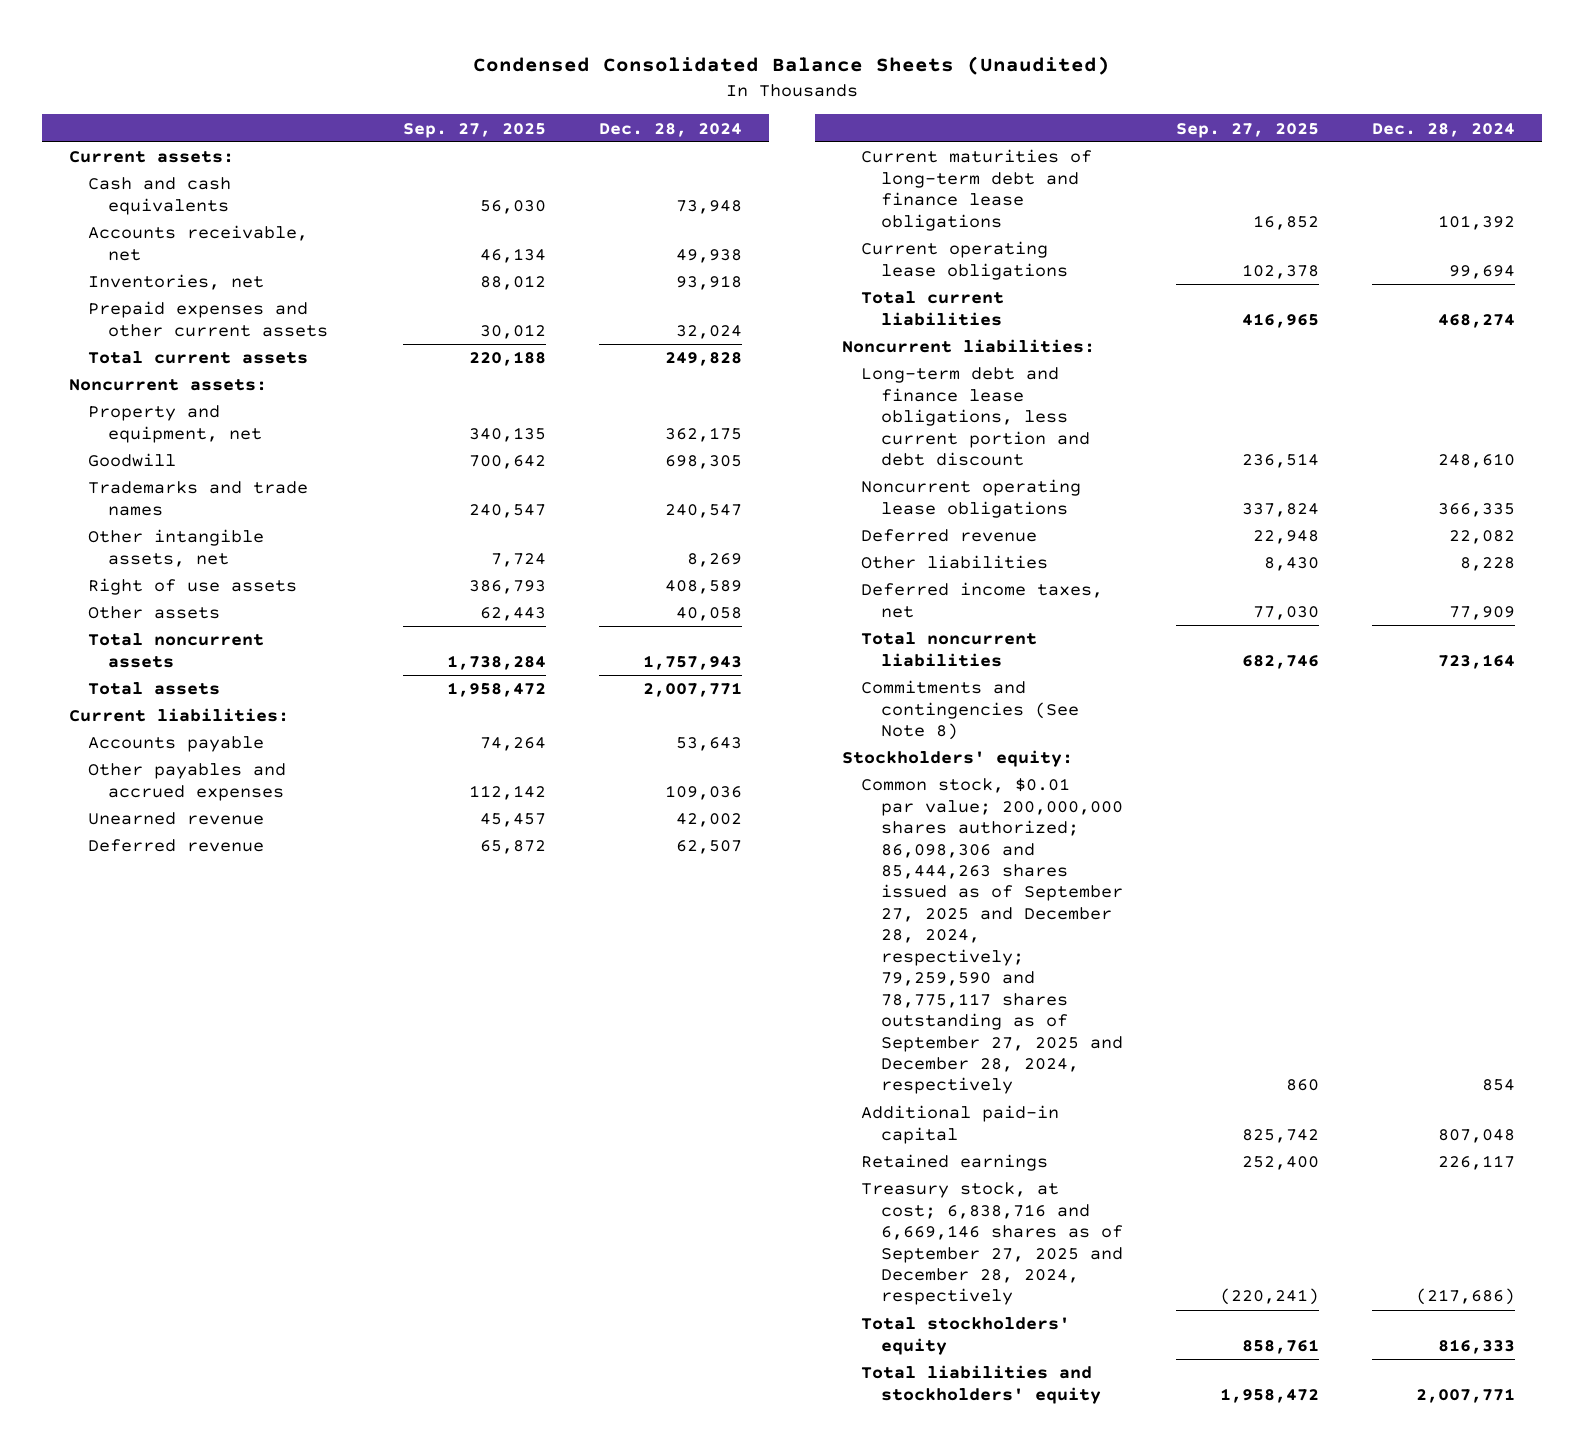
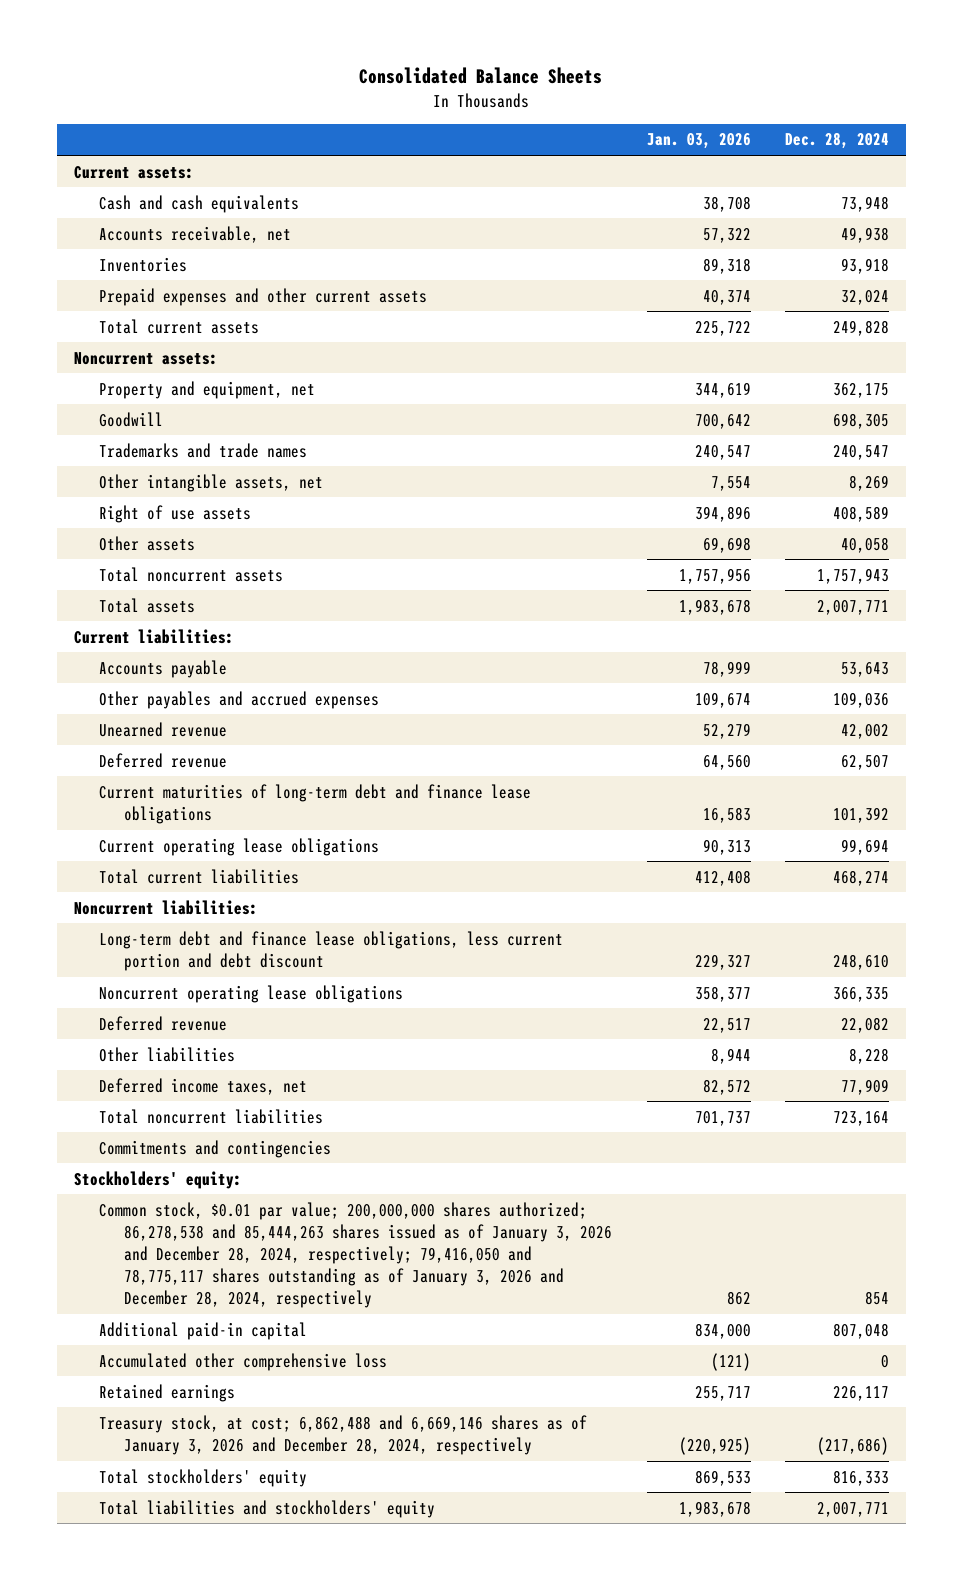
- Condensed Consolidated Balance Sheets (Unaudited)
+ Consolidated Balance Sheets
- | Sep. 27, 2025 | Dec. 28, 2024
+ | Jan. 03, 2026 | Dec. 28, 2024
- Inventories, net | 88,012 | 93,918
+ Inventories | 89,318 | 93,918
- Commitments and contingencies (See Note 8)
+ Commitments and contingencies
- Common stock, $0.01 par value; 200,000,000 shares authorized; 86,098,306 and 85,444,263 shares issued as of September 27, 2025 and December 28, 2024, respectively; 79,259,590 and 78,775,117 shares outstanding as of September 27, 2025 and December 28, 2024, respectively | 860 | 854
+ Common stock, $0.01 par value; 200,000,000 shares authorized; 86,278,538 and 85,444,263 shares issued as of January 3, 2026 and December 28, 2024, respectively; 79,416,050 and 78,775,117 shares outstanding as of January 3, 2026 and December 28, 2024, respectively | 862 | 854
+ Accumulated other comprehensive loss | (121) | 0
- Treasury stock, at cost; 6,838,716 and 6,669,146 shares as of September 27, 2025 and December 28, 2024, respectively | (220,241) | (217,686)
+ Treasury stock, at cost; 6,862,488 and 6,669,146 shares as of January 3, 2026 and December 28, 2024, respectively | (220,925) | (217,686)

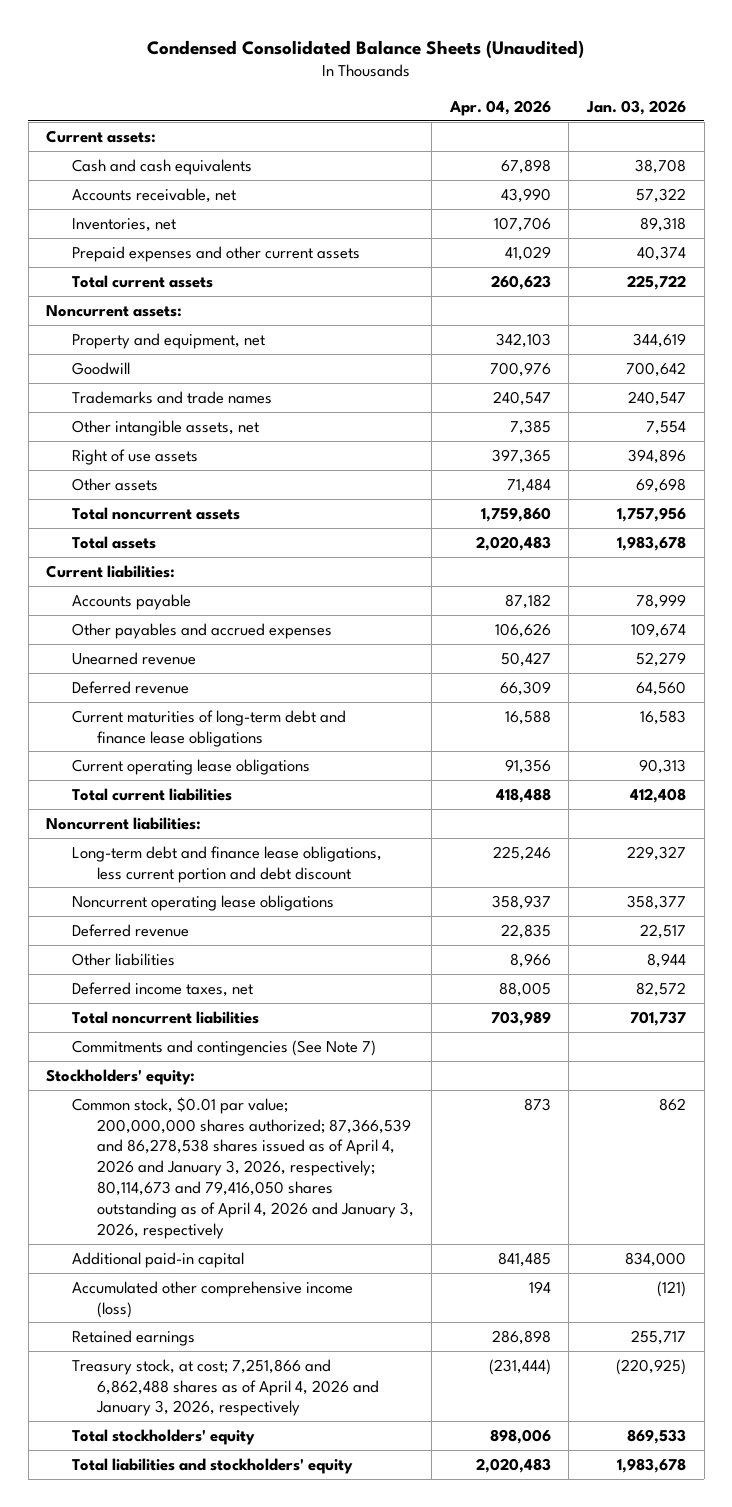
- Consolidated Balance Sheets
+ Condensed Consolidated Balance Sheets (Unaudited)
- | Jan. 03, 2026 | Dec. 28, 2024
+ | Apr. 04, 2026 | Jan. 03, 2026
- Inventories | 89,318 | 93,918
+ Inventories, net | 107,706 | 89,318
- Commitments and contingencies
+ Commitments and contingencies (See Note 7)
- Common stock, $0.01 par value; 200,000,000 shares authorized; 86,278,538 and 85,444,263 shares issued as of January 3, 2026 and December 28, 2024, respectively; 79,416,050 and 78,775,117 shares outstanding as of January 3, 2026 and December 28, 2024, respectively | 862 | 854
+ Common stock, $0.01 par value; 200,000,000 shares authorized; 87,366,539 and 86,278,538 shares issued as of April 4, 2026 and January 3, 2026, respectively; 80,114,673 and 79,416,050 shares outstanding as of April 4, 2026 and January 3, 2026, respectively | 873 | 862
- Accumulated other comprehensive loss | (121) | 0
+ Accumulated other comprehensive income (loss) | 194 | (121)
- Treasury stock, at cost; 6,862,488 and 6,669,146 shares as of January 3, 2026 and December 28, 2024, respectively | (220,925) | (217,686)
+ Treasury stock, at cost; 7,251,866 and 6,862,488 shares as of April 4, 2026 and January 3, 2026, respectively | (231,444) | (220,925)

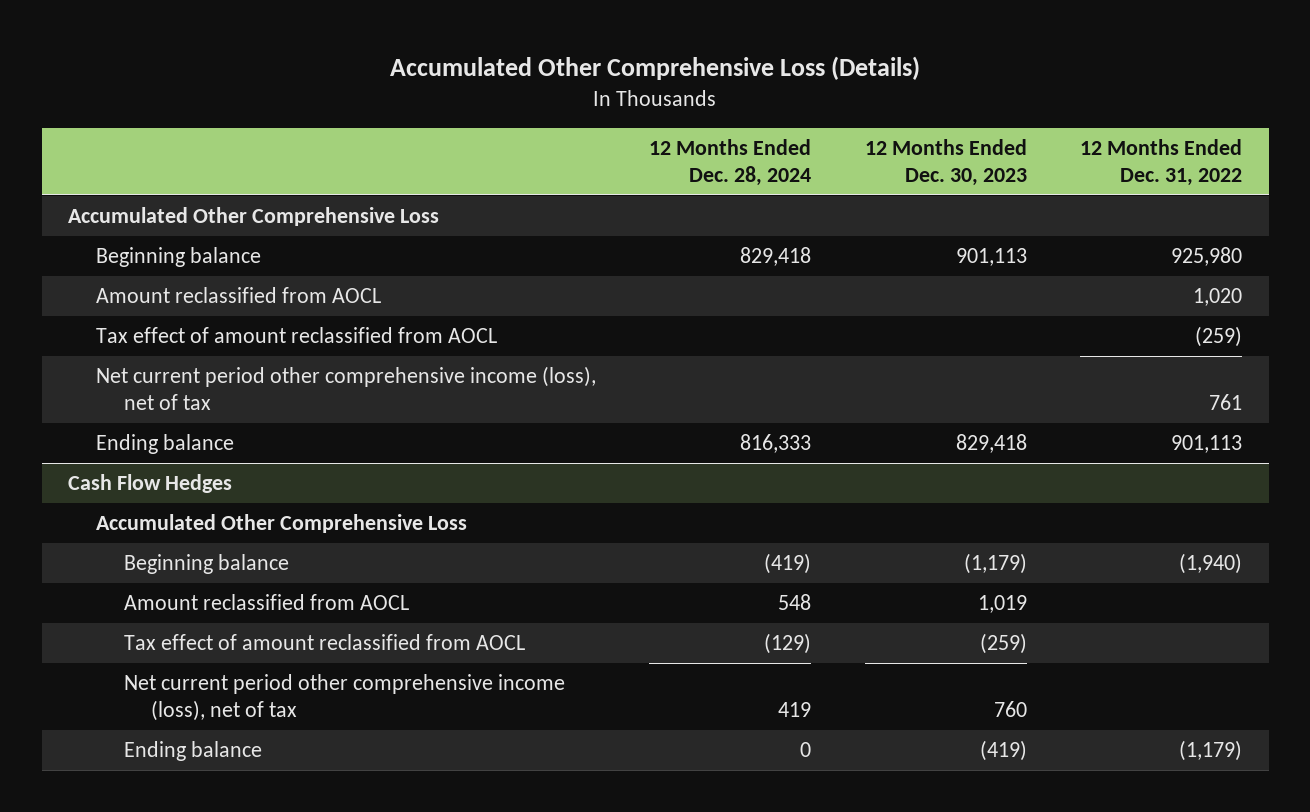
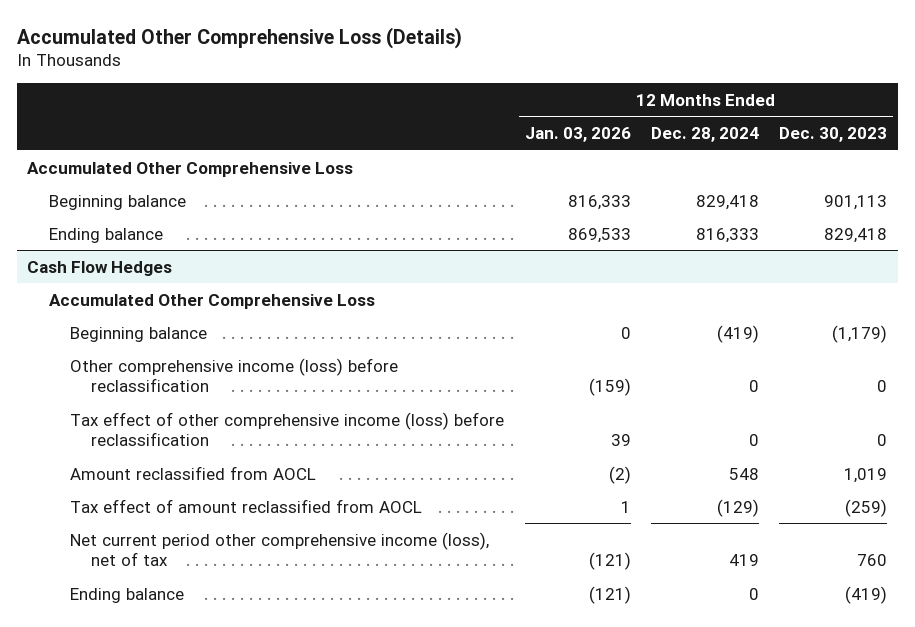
- | 12 Months Ended Dec. 28, 2024 | 12 Months Ended Dec. 30, 2023 | 12 Months Ended Dec. 31, 2022
+ | 12 Months Ended Jan. 03, 2026 | 12 Months Ended Dec. 28, 2024 | 12 Months Ended Dec. 30, 2023
- Amount reclassified from AOCL | | | 1,020
- Tax effect of amount reclassified from AOCL | | | (259)
- Net current period other comprehensive income (loss), net of tax | | | 761
@ Cash Flow Hedges
+ Other comprehensive income (loss) before reclassification | (159) | 0 | 0
+ Tax effect of other comprehensive income (loss) before reclassification | 39 | 0 | 0

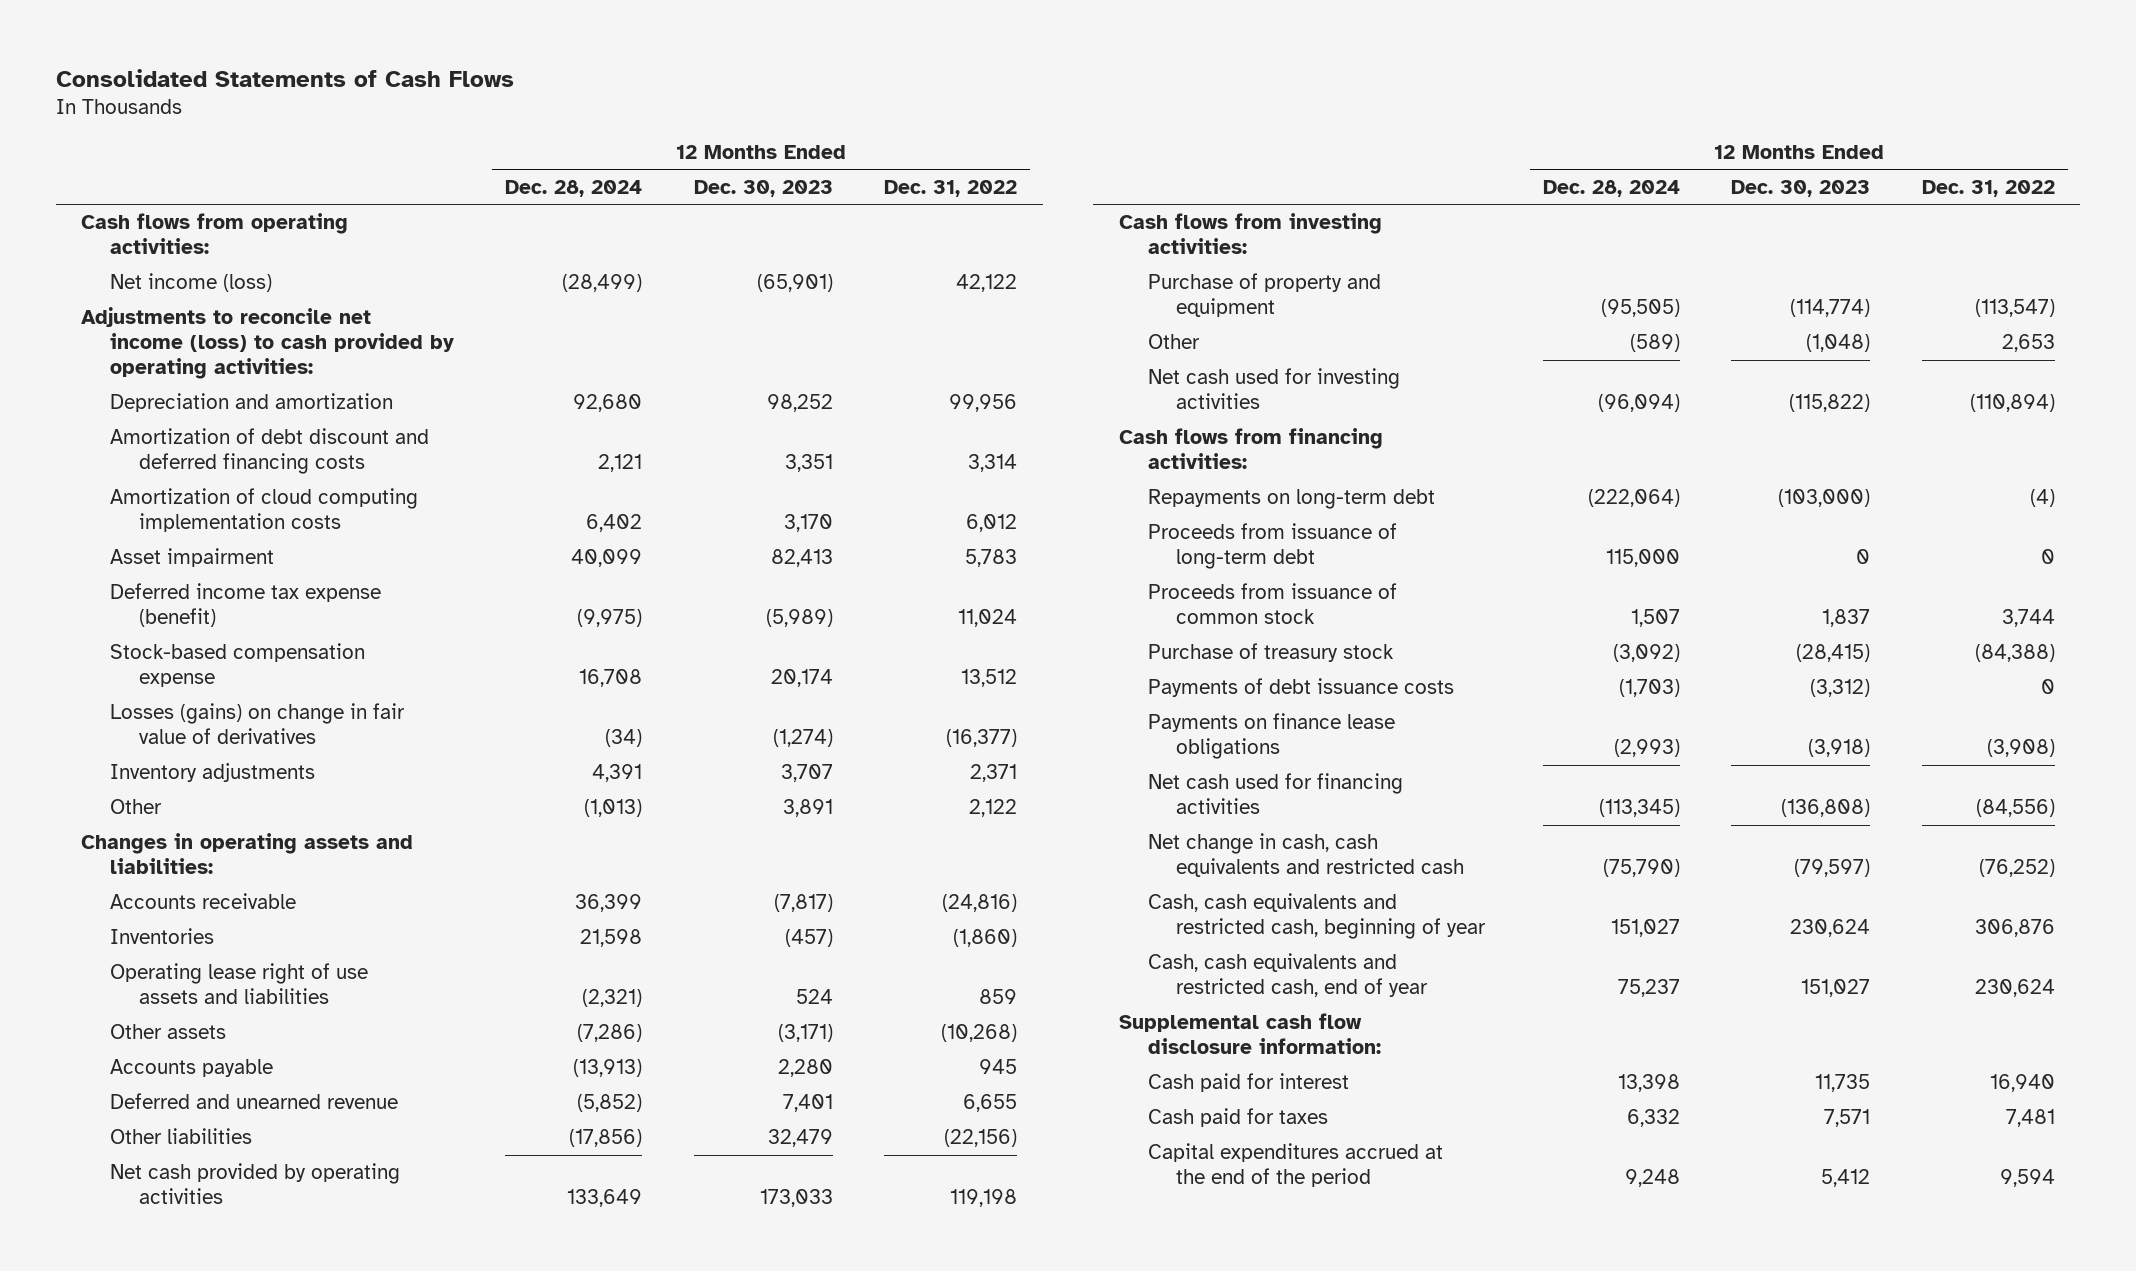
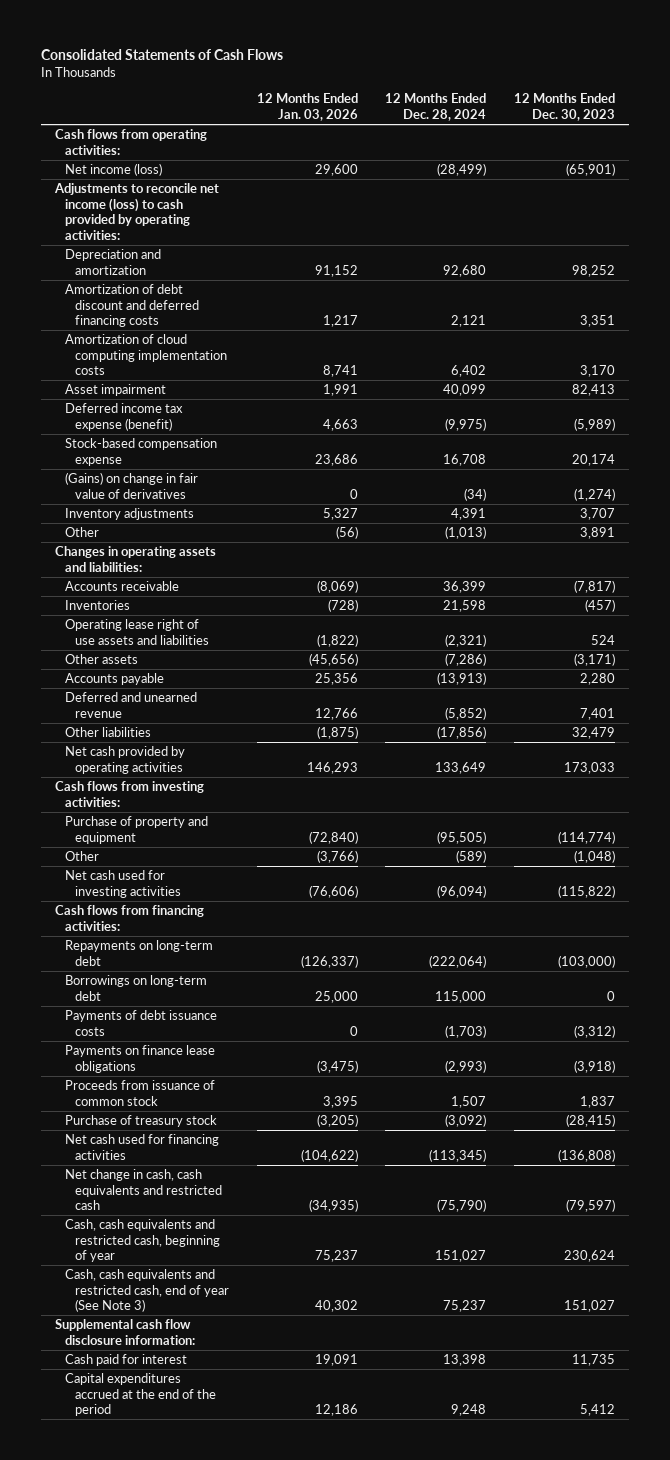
- | 12 Months Ended Dec. 28, 2024 | 12 Months Ended Dec. 30, 2023 | 12 Months Ended Dec. 31, 2022
+ | 12 Months Ended Jan. 03, 2026 | 12 Months Ended Dec. 28, 2024 | 12 Months Ended Dec. 30, 2023
- Losses (gains) on change in fair value of derivatives | (34) | (1,274) | (16,377)
+ (Gains) on change in fair value of derivatives | 0 | (34) | (1,274)
- Proceeds from issuance of long-term debt | 115,000 | 0 | 0
+ Borrowings on long-term debt | 25,000 | 115,000 | 0
moved down: Proceeds from issuance of common stock | 3,395 | 1,507 | 1,837
moved down: Purchase of treasury stock | (3,205) | (3,092) | (28,415)
- Cash, cash equivalents and restricted cash, end of year | 75,237 | 151,027 | 230,624
+ Cash, cash equivalents and restricted cash, end of year (See Note 3) | 40,302 | 75,237 | 151,027
- Cash paid for taxes | 6,332 | 7,571 | 7,481

